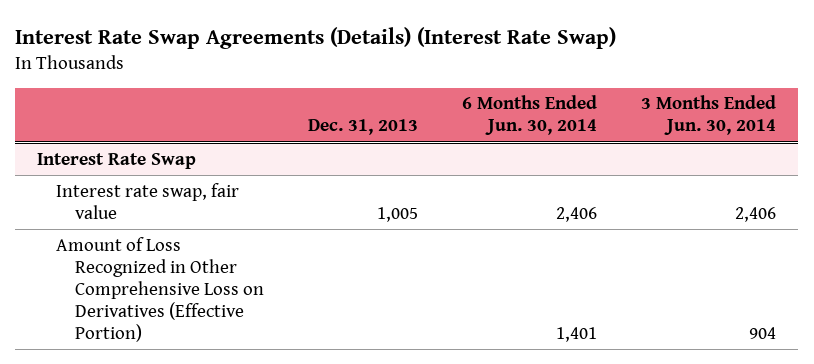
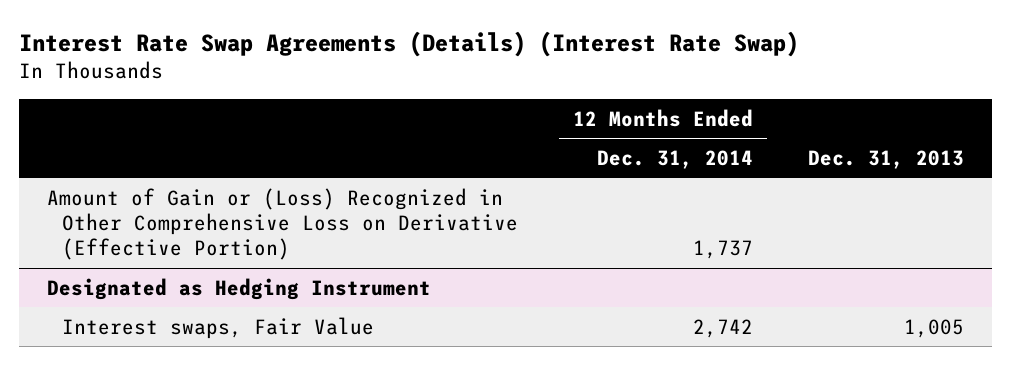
- | Dec. 31, 2013 | 6 Months Ended Jun. 30, 2014 | 3 Months Ended Jun. 30, 2014
+ | 12 Months Ended Dec. 31, 2014 | Dec. 31, 2013
- Interest Rate Swap
- Interest rate swap, fair value | 1,005 | 2,406 | 2,406
- Amount of Loss Recognized in Other Comprehensive Loss on Derivatives (Effective Portion) | | 1,401 | 904
+ Amount of Gain or (Loss) Recognized in Other Comprehensive Loss on Derivative (Effective Portion) | 1,737 |
+ Designated as Hedging Instrument
+ Interest swaps, Fair Value | 2,742 | 1,005

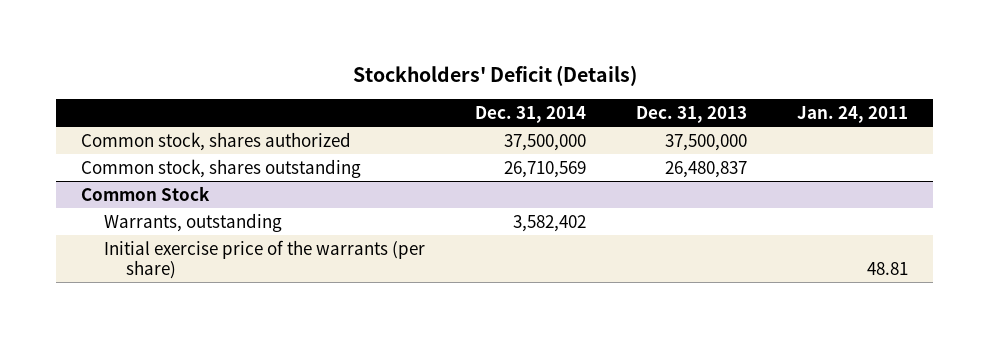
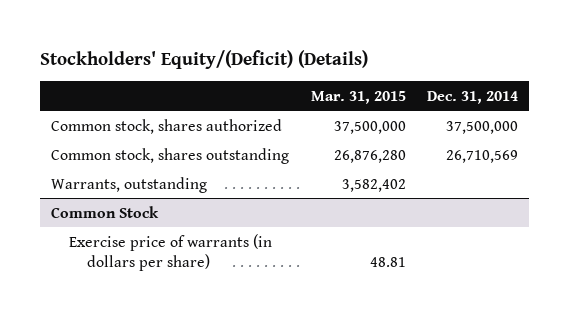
- Stockholders' Deficit (Details)
+ Stockholders' Equity/(Deficit) (Details)
- | Dec. 31, 2014 | Dec. 31, 2013 | Jan. 24, 2011
+ | Mar. 31, 2015 | Dec. 31, 2014
+ Warrants, outstanding | 3,582,402 |
@ Common Stock
- Warrants, outstanding | 3,582,402 | |
- Initial exercise price of the warrants (per share) | | | 48.81
+ Exercise price of warrants (in dollars per share) | 48.81 |

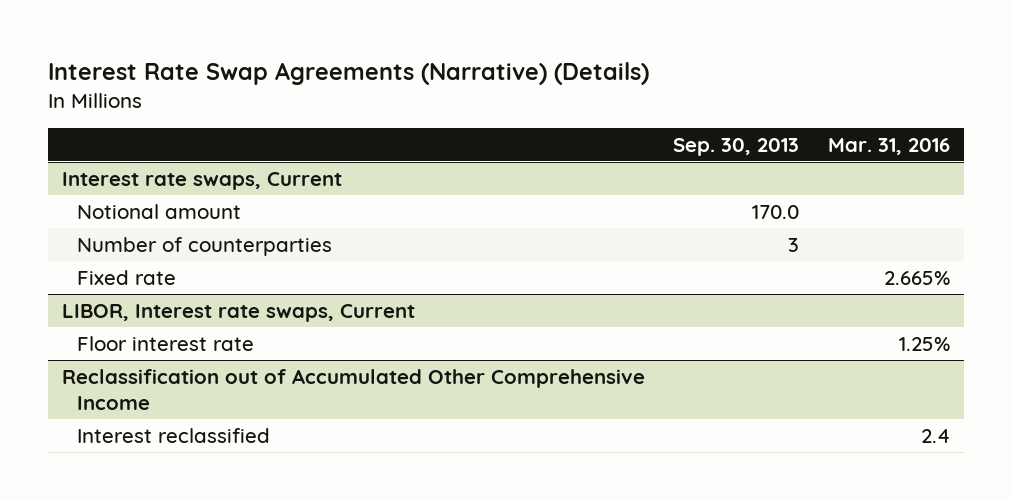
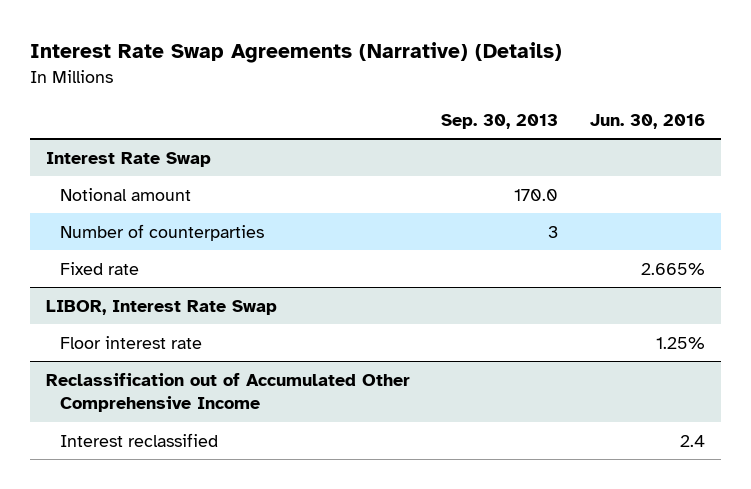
- | Sep. 30, 2013 | Mar. 31, 2016
+ | Sep. 30, 2013 | Jun. 30, 2016
- Interest rate swaps, Current
+ Interest Rate Swap
- LIBOR, Interest rate swaps, Current
+ LIBOR, Interest Rate Swap

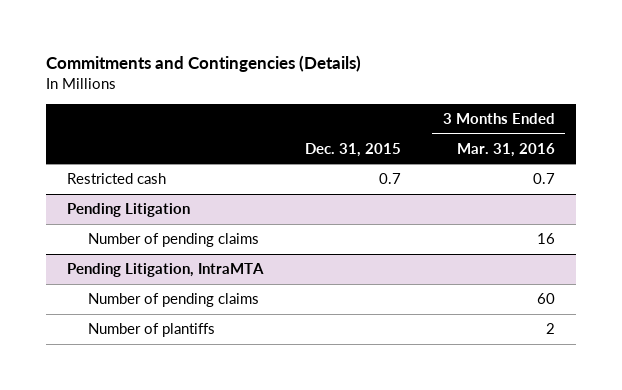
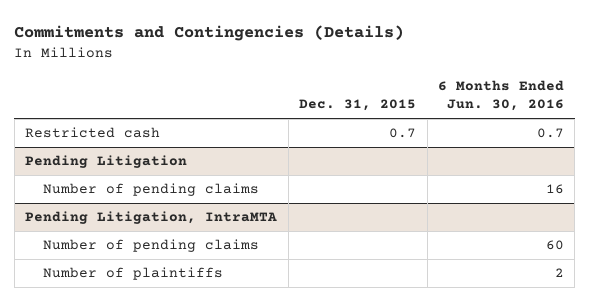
- | Dec. 31, 2015 | 3 Months Ended Mar. 31, 2016
+ | Dec. 31, 2015 | 6 Months Ended Jun. 30, 2016
@ Pending Litigation, IntraMTA
- Number of plantiffs | | 2
+ Number of plaintiffs | | 2

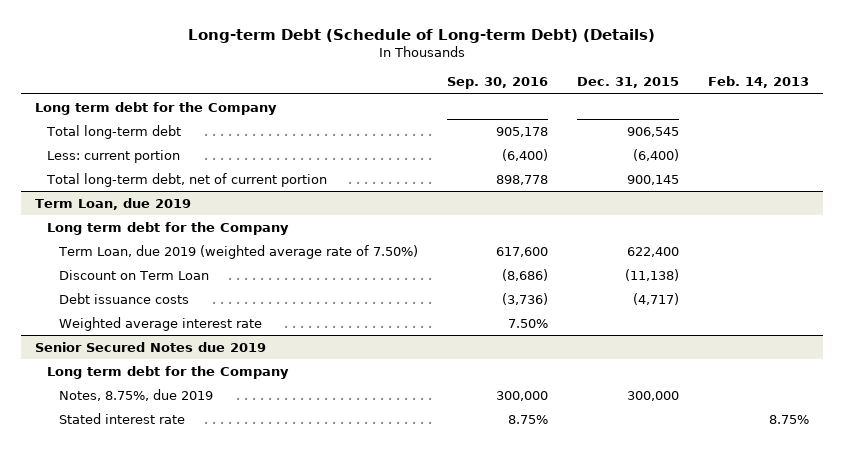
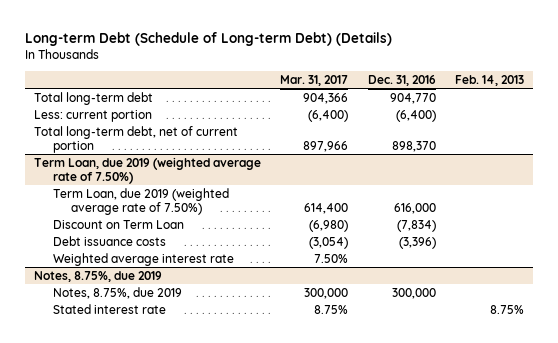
- | Sep. 30, 2016 | Dec. 31, 2015 | Feb. 14, 2013
+ | Mar. 31, 2017 | Dec. 31, 2016 | Feb. 14, 2013
- Long term debt for the Company
- Term Loan, due 2019
- Long term debt for the Company
+ Term Loan, due 2019 (weighted average rate of 7.50%)
- Senior Secured Notes due 2019
- Long term debt for the Company
+ Notes, 8.75%, due 2019

